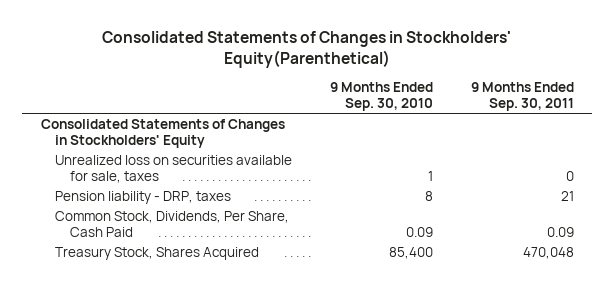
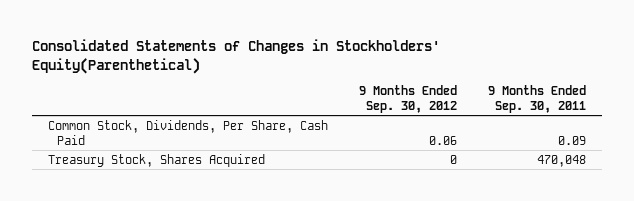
- | 9 Months Ended Sep. 30, 2010 | 9 Months Ended Sep. 30, 2011
+ | 9 Months Ended Sep. 30, 2012 | 9 Months Ended Sep. 30, 2011
- Consolidated Statements of Changes in Stockholders' Equity
- Unrealized loss on securities available for sale, taxes | 1 | 0
- Pension liability - DRP, taxes | 8 | 21

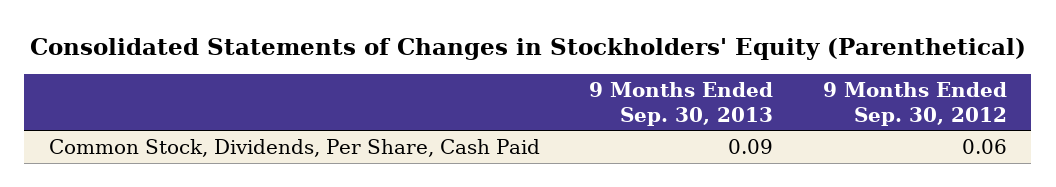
- Consolidated Statements of Changes in Stockholders' Equity(Parenthetical)
+ Consolidated Statements of Changes in Stockholders' Equity (Parenthetical)
- | 9 Months Ended Sep. 30, 2012 | 9 Months Ended Sep. 30, 2011
+ | 9 Months Ended Sep. 30, 2013 | 9 Months Ended Sep. 30, 2012
- Treasury Stock, Shares Acquired | 0 | 470,048

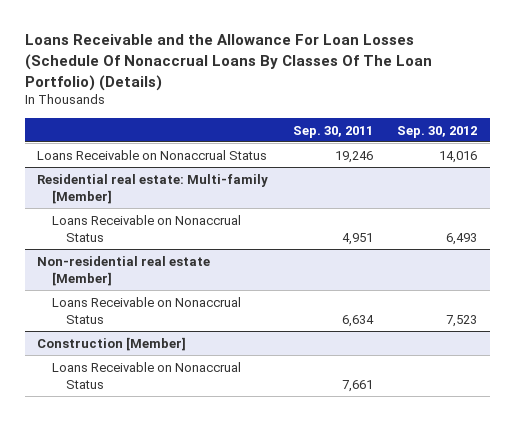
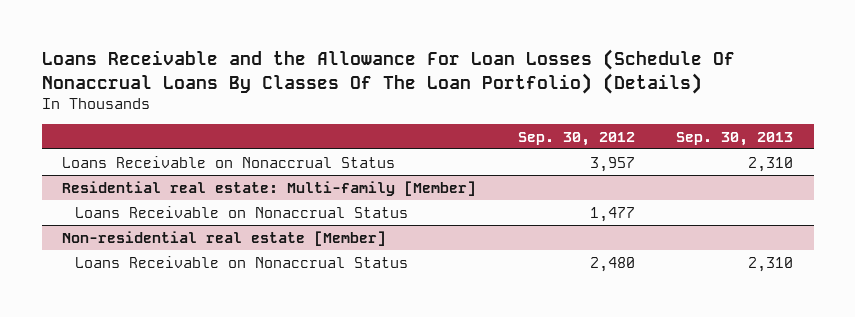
- | Sep. 30, 2011 | Sep. 30, 2012
+ | Sep. 30, 2012 | Sep. 30, 2013
- Loans Receivable on Nonaccrual Status | 19,246 | 14,016
+ Loans Receivable on Nonaccrual Status | 3,957 | 2,310
@ Residential real estate: Multi-family [Member]
- Loans Receivable on Nonaccrual Status | 4,951 | 6,493
+ Loans Receivable on Nonaccrual Status | 1,477 |
@ Non-residential real estate [Member]
- Loans Receivable on Nonaccrual Status | 6,634 | 7,523
- Construction [Member]
- Loans Receivable on Nonaccrual Status | 7,661 |
@ Non-residential real estate [Member]
+ Loans Receivable on Nonaccrual Status | 2,480 | 2,310

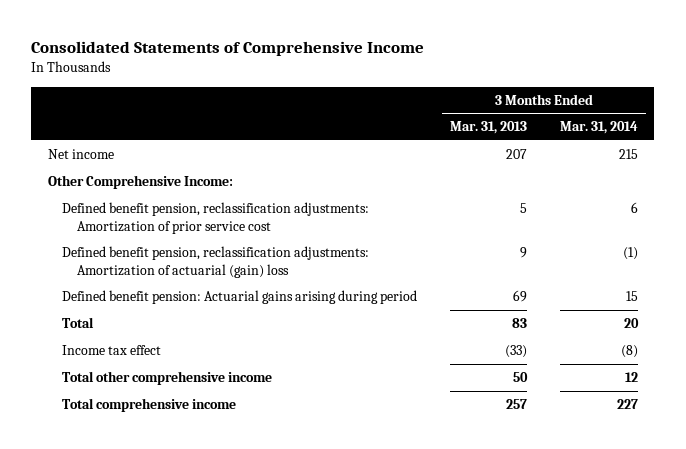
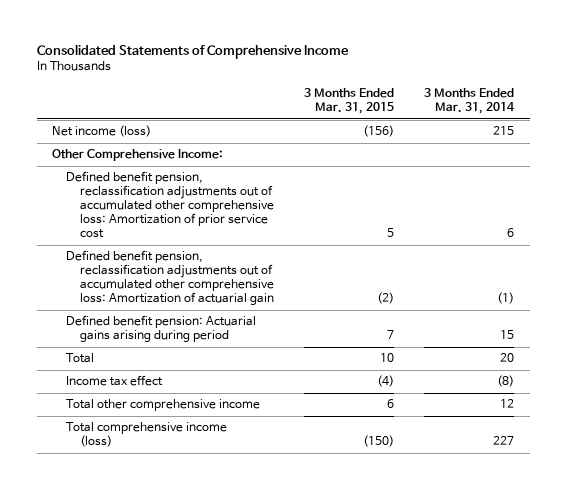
- | 3 Months Ended Mar. 31, 2013 | 3 Months Ended Mar. 31, 2014
+ | 3 Months Ended Mar. 31, 2015 | 3 Months Ended Mar. 31, 2014
- Net income | 207 | 215
+ Net income (loss) | (156) | 215
- Defined benefit pension, reclassification adjustments: Amortization of prior service cost | 5 | 6
- Defined benefit pension, reclassification adjustments: Amortization of actuarial (gain) loss | 9 | (1)
+ Defined benefit pension, reclassification adjustments out of accumulated other comprehensive loss: Amortization of prior service cost | 5 | 6
+ Defined benefit pension, reclassification adjustments out of accumulated other comprehensive loss: Amortization of actuarial gain | (2) | (1)
- Total comprehensive income | 257 | 227
+ Total comprehensive income (loss) | (150) | 227

